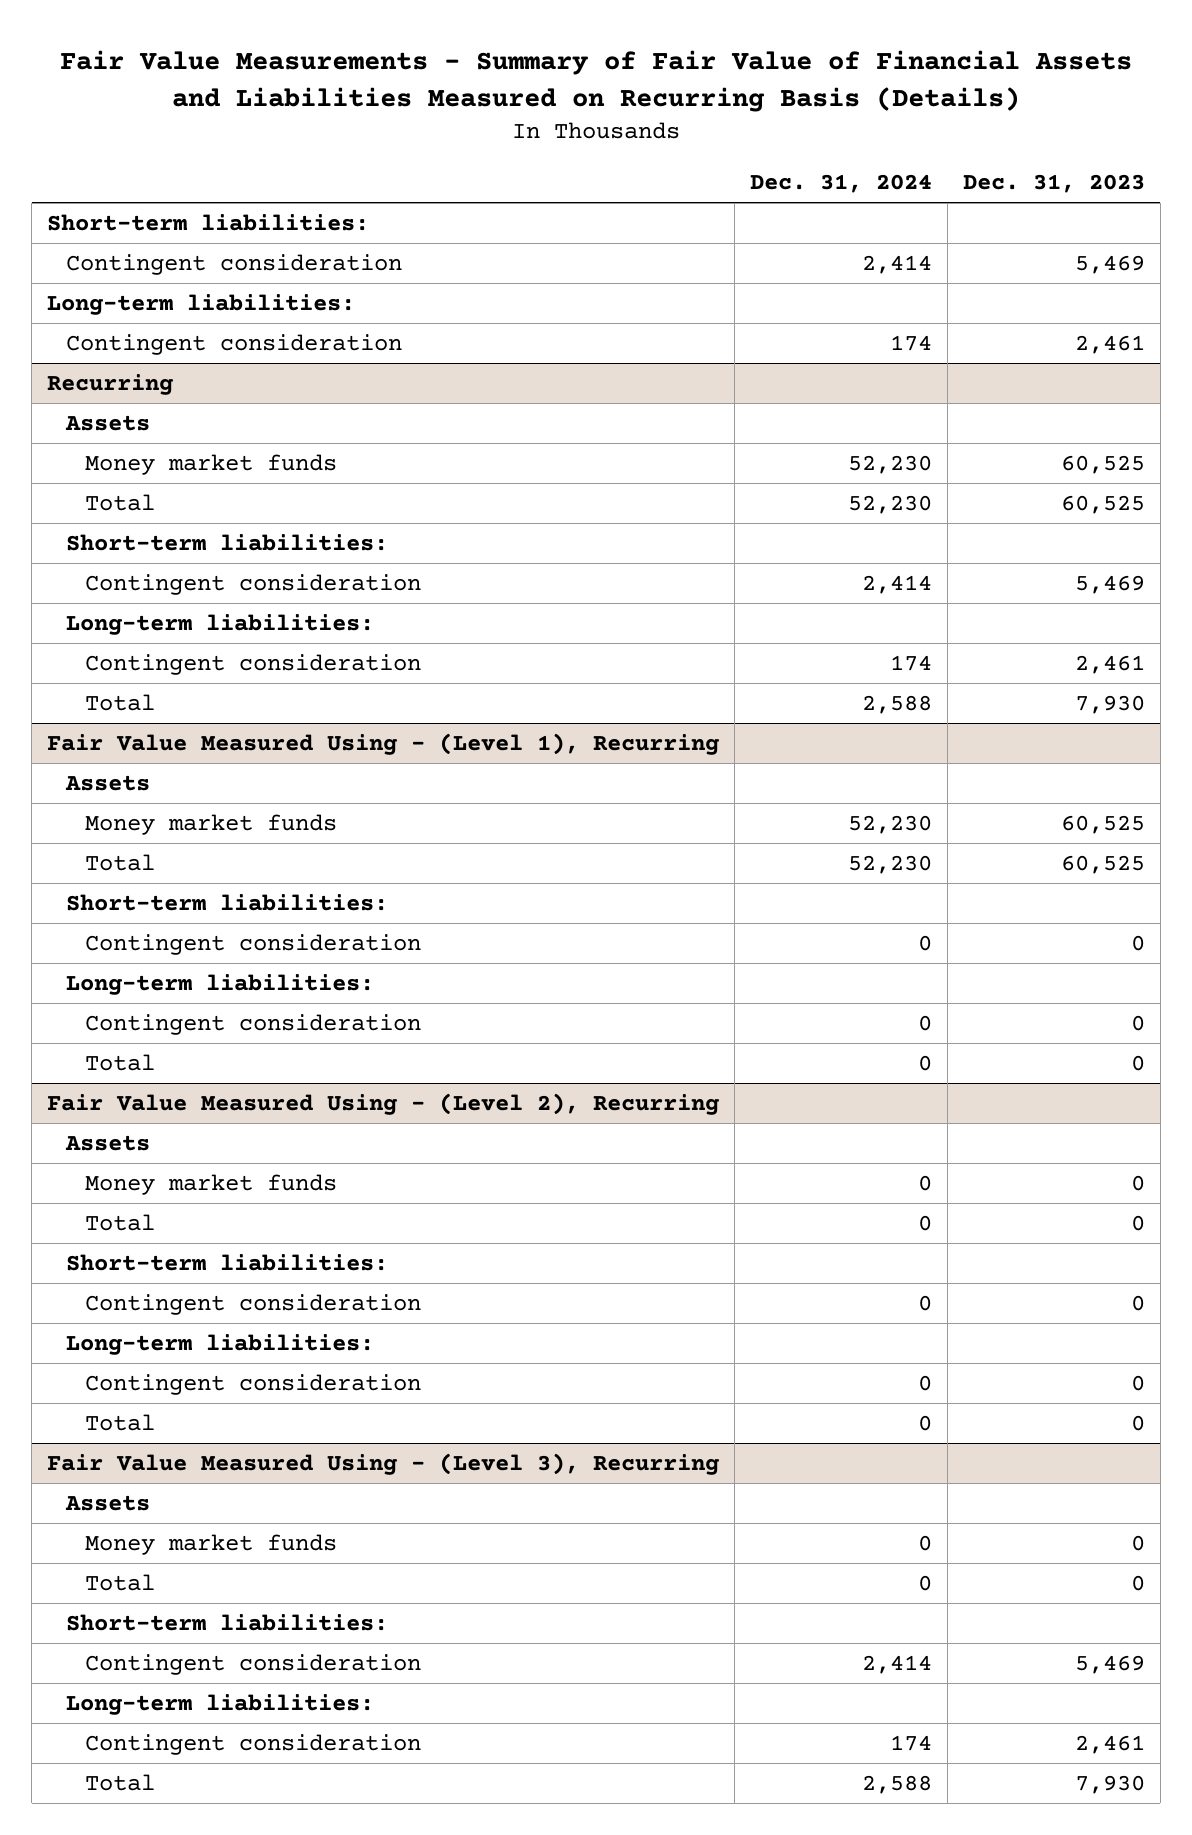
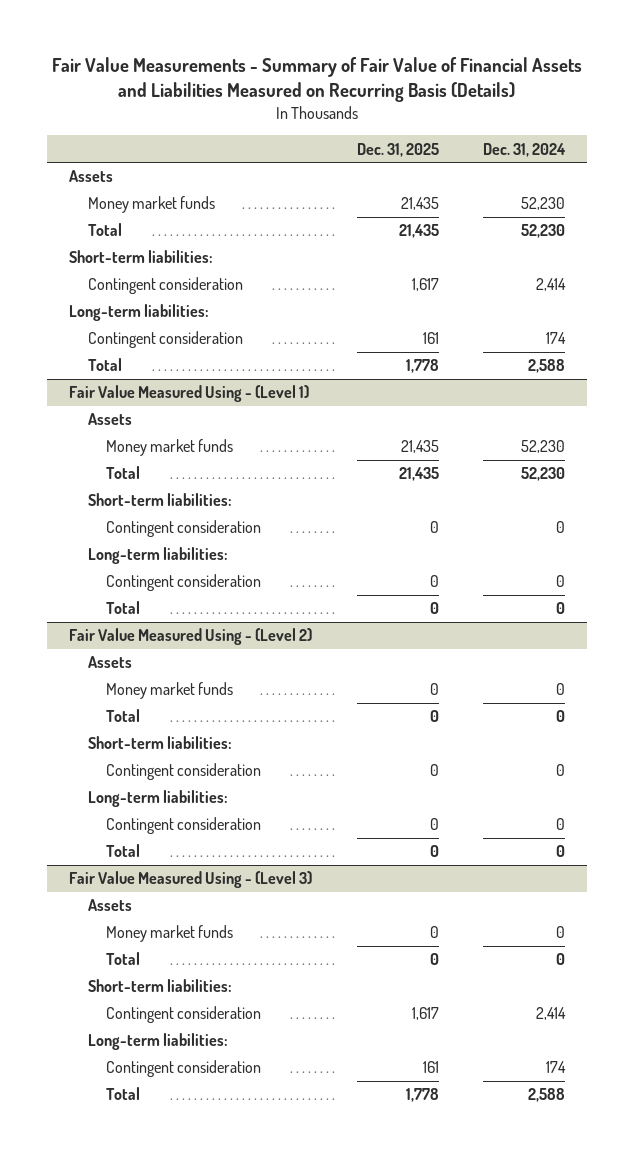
- | Dec. 31, 2024 | Dec. 31, 2023
+ | Dec. 31, 2025 | Dec. 31, 2024
- Short-term liabilities:
- Contingent consideration | 2,414 | 5,469
- Long-term liabilities:
- Contingent consideration | 174 | 2,461
- Recurring
- Fair Value Measured Using - (Level 1), Recurring
+ Fair Value Measured Using - (Level 1)
- Fair Value Measured Using - (Level 2), Recurring
+ Fair Value Measured Using - (Level 2)
- Fair Value Measured Using - (Level 3), Recurring
+ Fair Value Measured Using - (Level 3)

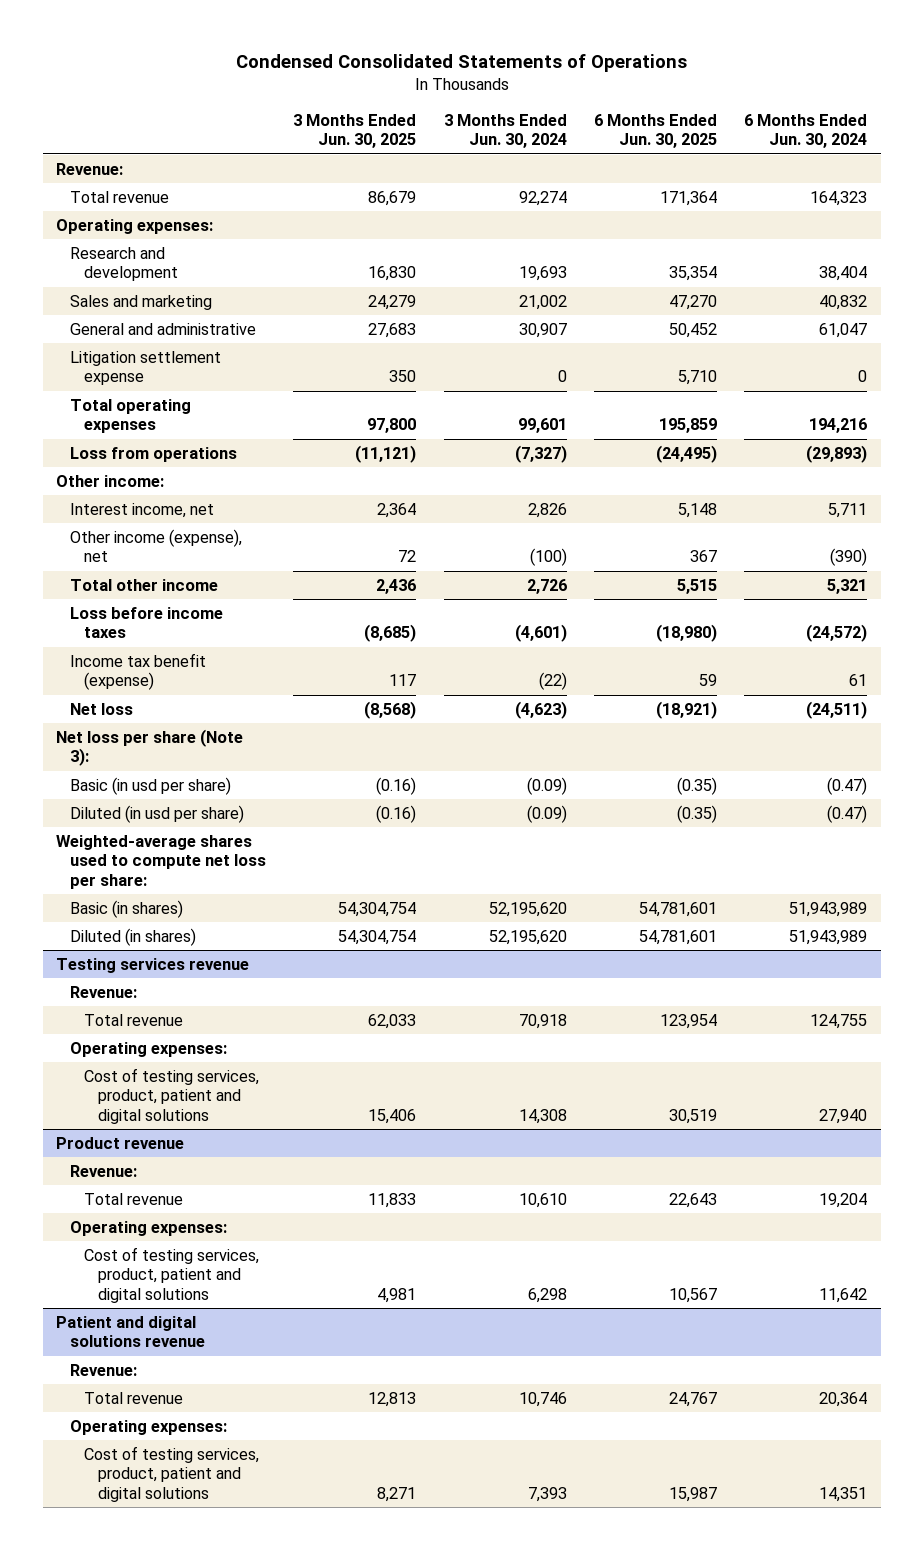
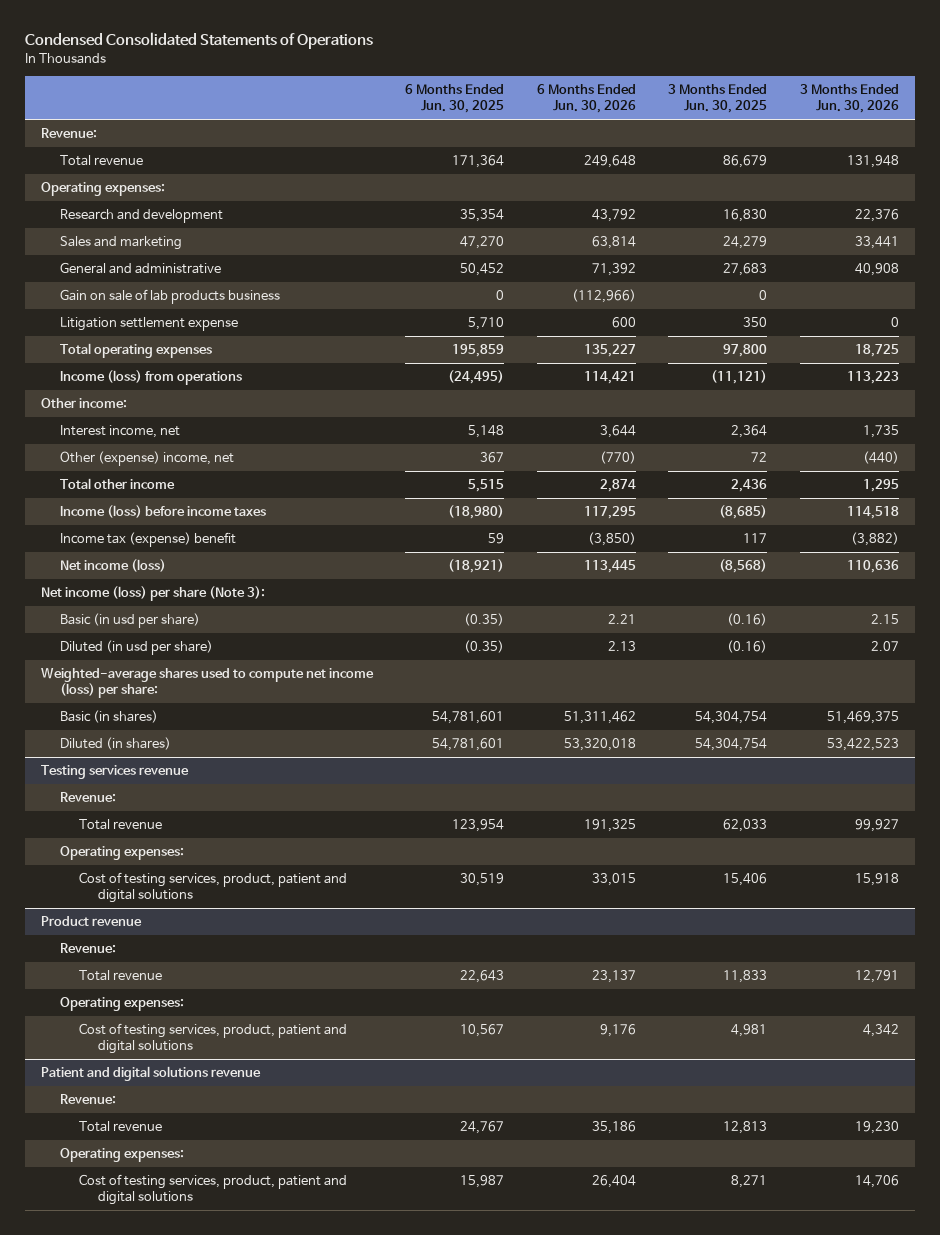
- | 3 Months Ended Jun. 30, 2025 | 3 Months Ended Jun. 30, 2024 | 6 Months Ended Jun. 30, 2025 | 6 Months Ended Jun. 30, 2024
+ | 6 Months Ended Jun. 30, 2025 | 6 Months Ended Jun. 30, 2026 | 3 Months Ended Jun. 30, 2025 | 3 Months Ended Jun. 30, 2026
+ Gain on sale of lab products business | 0 | (112,966) | 0 |
- Loss from operations | (11,121) | (7,327) | (24,495) | (29,893)
+ Income (loss) from operations | (24,495) | 114,421 | (11,121) | 113,223
- Other income (expense), net | 72 | (100) | 367 | (390)
+ Other (expense) income, net | 367 | (770) | 72 | (440)
- Loss before income taxes | (8,685) | (4,601) | (18,980) | (24,572)
- Income tax benefit (expense) | 117 | (22) | 59 | 61
- Net loss | (8,568) | (4,623) | (18,921) | (24,511)
- Net loss per share (Note 3):
+ Income (loss) before income taxes | (18,980) | 117,295 | (8,685) | 114,518
+ Income tax (expense) benefit | 59 | (3,850) | 117 | (3,882)
+ Net income (loss) | (18,921) | 113,445 | (8,568) | 110,636
+ Net income (loss) per share (Note 3):
- Weighted-average shares used to compute net loss per share:
+ Weighted-average shares used to compute net income (loss) per share:

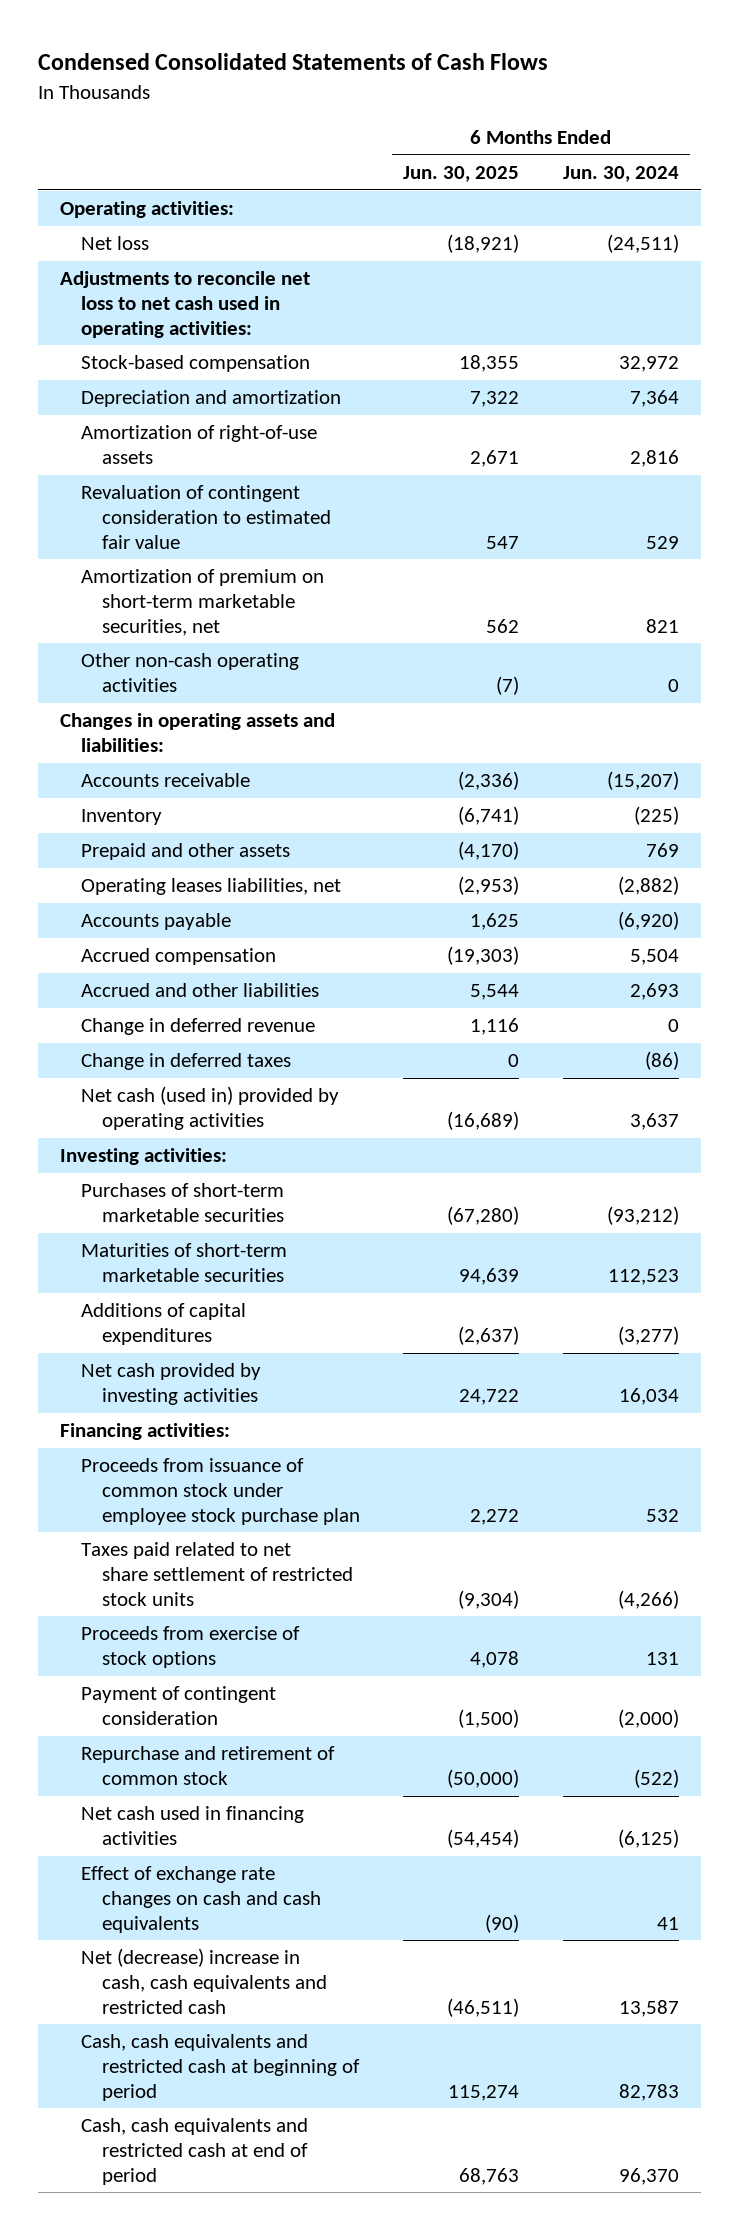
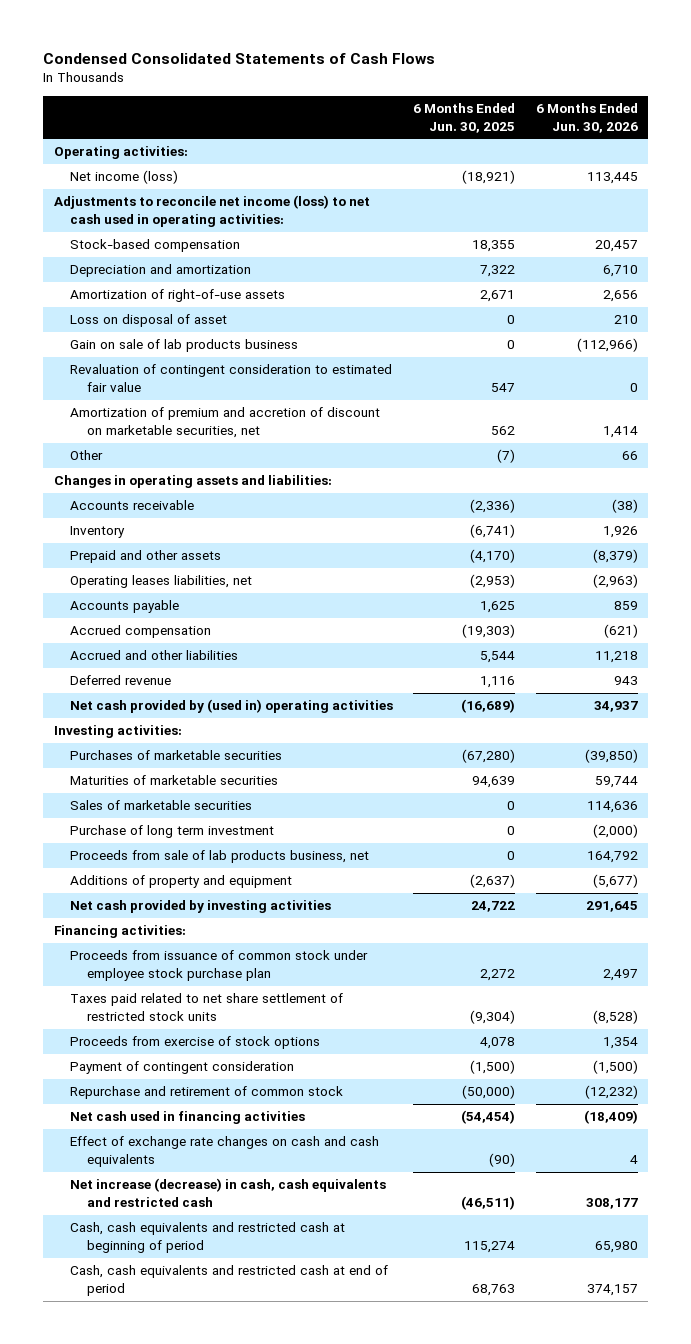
- | 6 Months Ended Jun. 30, 2025 | 6 Months Ended Jun. 30, 2024
+ | 6 Months Ended Jun. 30, 2025 | 6 Months Ended Jun. 30, 2026
- Net loss | (18,921) | (24,511)
- Adjustments to reconcile net loss to net cash used in operating activities:
+ Net income (loss) | (18,921) | 113,445
+ Adjustments to reconcile net income (loss) to net cash used in operating activities:
+ Loss on disposal of asset | 0 | 210
+ Gain on sale of lab products business | 0 | (112,966)
- Amortization of premium on short-term marketable securities, net | 562 | 821
- Other non-cash operating activities | (7) | 0
+ Amortization of premium and accretion of discount on marketable securities, net | 562 | 1,414
+ Other | (7) | 66
- Change in deferred revenue | 1,116 | 0
- Change in deferred taxes | 0 | (86)
- Net cash (used in) provided by operating activities | (16,689) | 3,637
+ Deferred revenue | 1,116 | 943
+ Net cash provided by (used in) operating activities | (16,689) | 34,937
- Purchases of short-term marketable securities | (67,280) | (93,212)
- Maturities of short-term marketable securities | 94,639 | 112,523
- Additions of capital expenditures | (2,637) | (3,277)
+ Purchases of marketable securities | (67,280) | (39,850)
+ Maturities of marketable securities | 94,639 | 59,744
+ Sales of marketable securities | 0 | 114,636
+ Purchase of long term investment | 0 | (2,000)
+ Proceeds from sale of lab products business, net | 0 | 164,792
+ Additions of property and equipment | (2,637) | (5,677)
- Net (decrease) increase in cash, cash equivalents and restricted cash | (46,511) | 13,587
+ Net increase (decrease) in cash, cash equivalents and restricted cash | (46,511) | 308,177

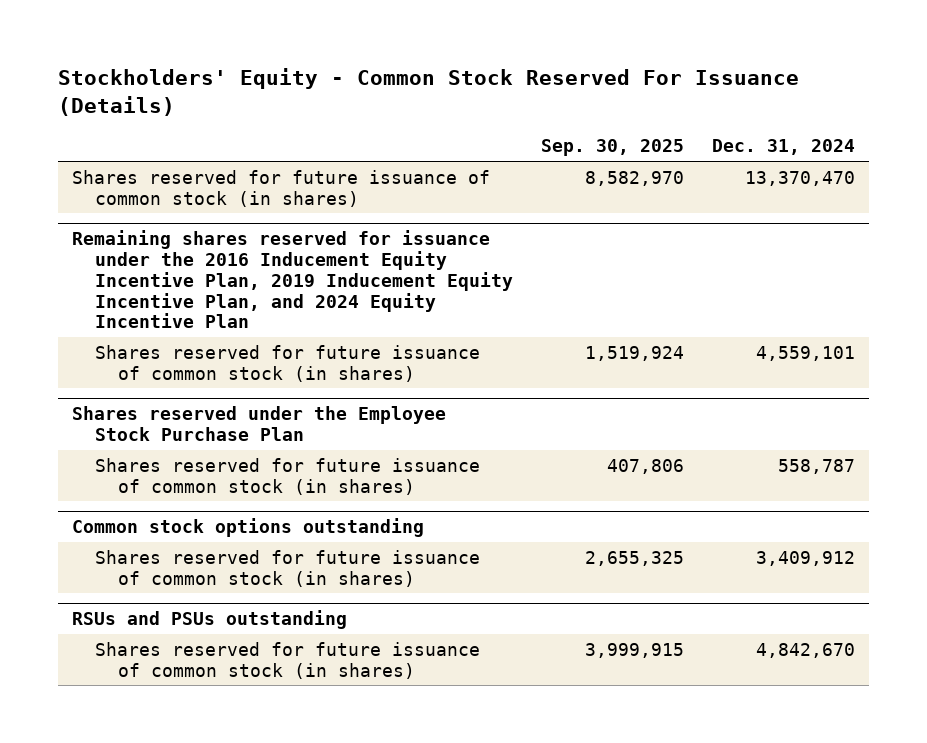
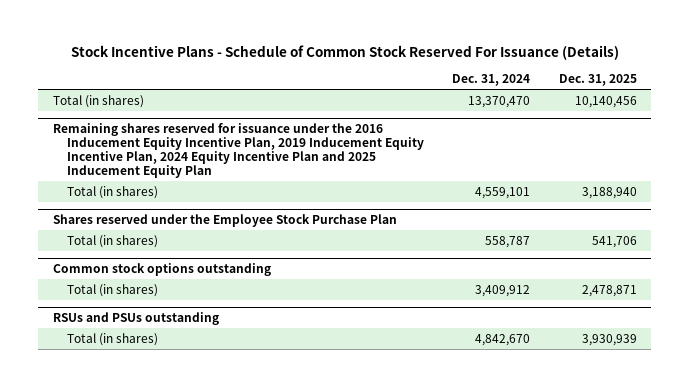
- Stockholders' Equity - Common Stock Reserved For Issuance (Details)
+ Stock Incentive Plans - Schedule of Common Stock Reserved For Issuance (Details)
- | Sep. 30, 2025 | Dec. 31, 2024
+ | Dec. 31, 2024 | Dec. 31, 2025
- Shares reserved for future issuance of common stock (in shares) | 8,582,970 | 13,370,470
- Remaining shares reserved for issuance under the 2016 Inducement Equity Incentive Plan, 2019 Inducement Equity Incentive Plan, and 2024 Equity Incentive Plan
- Shares reserved for future issuance of common stock (in shares) | 1,519,924 | 4,559,101
+ Total (in shares) | 13,370,470 | 10,140,456
+ Remaining shares reserved for issuance under the 2016 Inducement Equity Incentive Plan, 2019 Inducement Equity Incentive Plan, 2024 Equity Incentive Plan and 2025 Inducement Equity Plan
+ Total (in shares) | 4,559,101 | 3,188,940
@ Shares reserved under the Employee Stock Purchase Plan
- Shares reserved for future issuance of common stock (in shares) | 407,806 | 558,787
+ Total (in shares) | 558,787 | 541,706
@ Common stock options outstanding
- Shares reserved for future issuance of common stock (in shares) | 2,655,325 | 3,409,912
+ Total (in shares) | 3,409,912 | 2,478,871
@ RSUs and PSUs outstanding
- Shares reserved for future issuance of common stock (in shares) | 3,999,915 | 4,842,670
+ Total (in shares) | 4,842,670 | 3,930,939

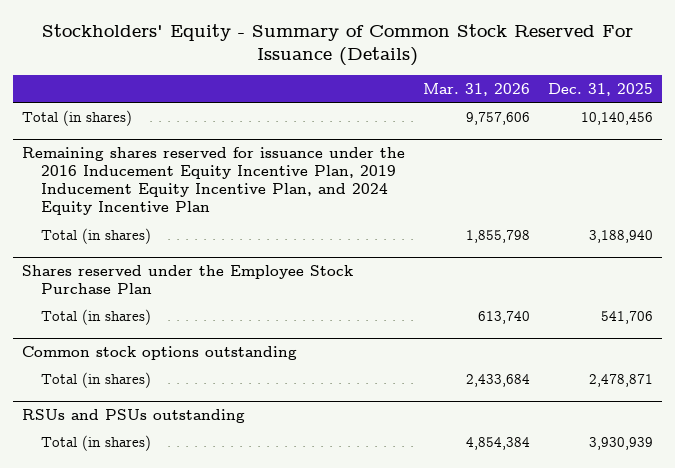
- Stock Incentive Plans - Schedule of Common Stock Reserved For Issuance (Details)
+ Stockholders' Equity - Summary of Common Stock Reserved For Issuance (Details)
- | Dec. 31, 2024 | Dec. 31, 2025
+ | Mar. 31, 2026 | Dec. 31, 2025
- Remaining shares reserved for issuance under the 2016 Inducement Equity Incentive Plan, 2019 Inducement Equity Incentive Plan, 2024 Equity Incentive Plan and 2025 Inducement Equity Plan
+ Remaining shares reserved for issuance under the 2016 Inducement Equity Incentive Plan, 2019 Inducement Equity Incentive Plan, and 2024 Equity Incentive Plan

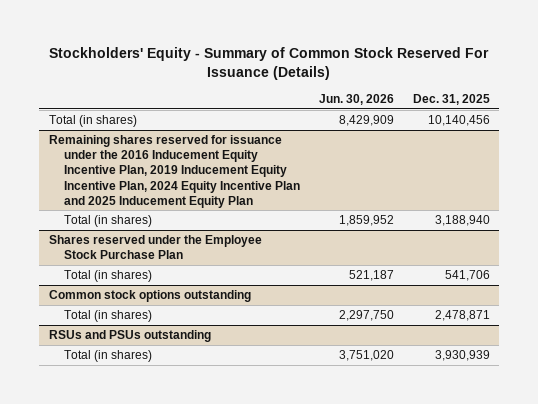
- | Mar. 31, 2026 | Dec. 31, 2025
+ | Jun. 30, 2026 | Dec. 31, 2025
- Remaining shares reserved for issuance under the 2016 Inducement Equity Incentive Plan, 2019 Inducement Equity Incentive Plan, and 2024 Equity Incentive Plan
+ Remaining shares reserved for issuance under the 2016 Inducement Equity Incentive Plan, 2019 Inducement Equity Incentive Plan, 2024 Equity Incentive Plan and 2025 Inducement Equity Plan

